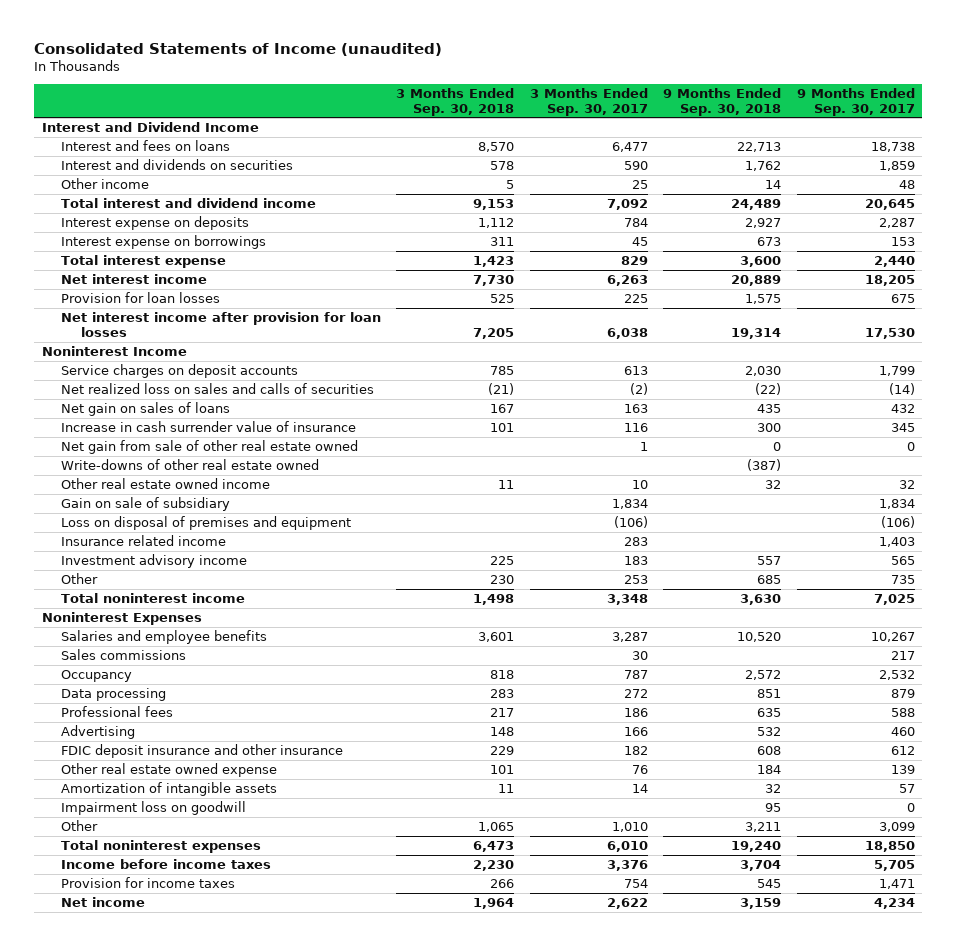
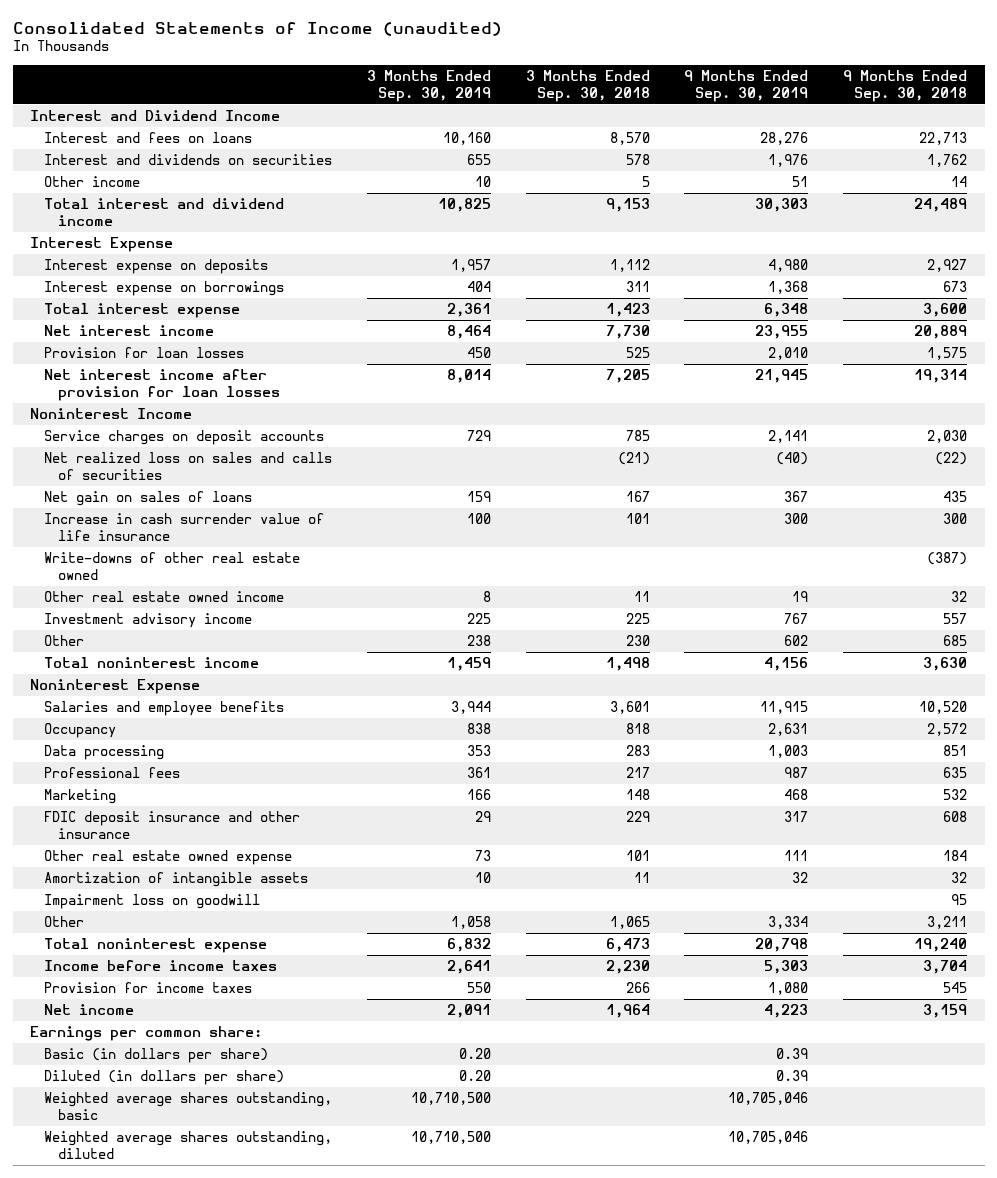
- | 3 Months Ended Sep. 30, 2018 | 3 Months Ended Sep. 30, 2017 | 9 Months Ended Sep. 30, 2018 | 9 Months Ended Sep. 30, 2017
+ | 3 Months Ended Sep. 30, 2019 | 3 Months Ended Sep. 30, 2018 | 9 Months Ended Sep. 30, 2019 | 9 Months Ended Sep. 30, 2018
+ Interest Expense
- Increase in cash surrender value of insurance | 101 | 116 | 300 | 345
- Net gain from sale of other real estate owned | | 1 | 0 | 0
+ Increase in cash surrender value of life insurance | 100 | 101 | 300 | 300
- Gain on sale of subsidiary | | 1,834 | | 1,834
- Loss on disposal of premises and equipment | | (106) | | (106)
- Insurance related income | | 283 | | 1,403
- Noninterest Expenses
+ Noninterest Expense
- Sales commissions | | 30 | | 217
- Advertising | 148 | 166 | 532 | 460
+ Marketing | 166 | 148 | 468 | 532
- Total noninterest expenses | 6,473 | 6,010 | 19,240 | 18,850
+ Total noninterest expense | 6,832 | 6,473 | 20,798 | 19,240
+ Earnings per common share:
+ Basic (in dollars per share) | 0.20 | | 0.39 |
+ Diluted (in dollars per share) | 0.20 | | 0.39 |
+ Weighted average shares outstanding, basic | 10,710,500 | | 10,705,046 |
+ Weighted average shares outstanding, diluted | 10,710,500 | | 10,705,046 |

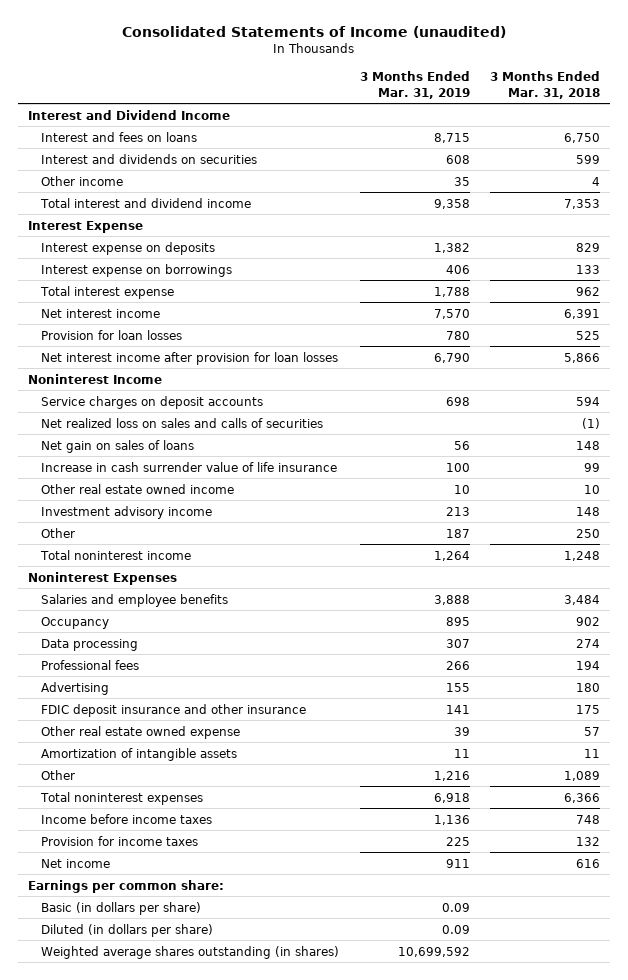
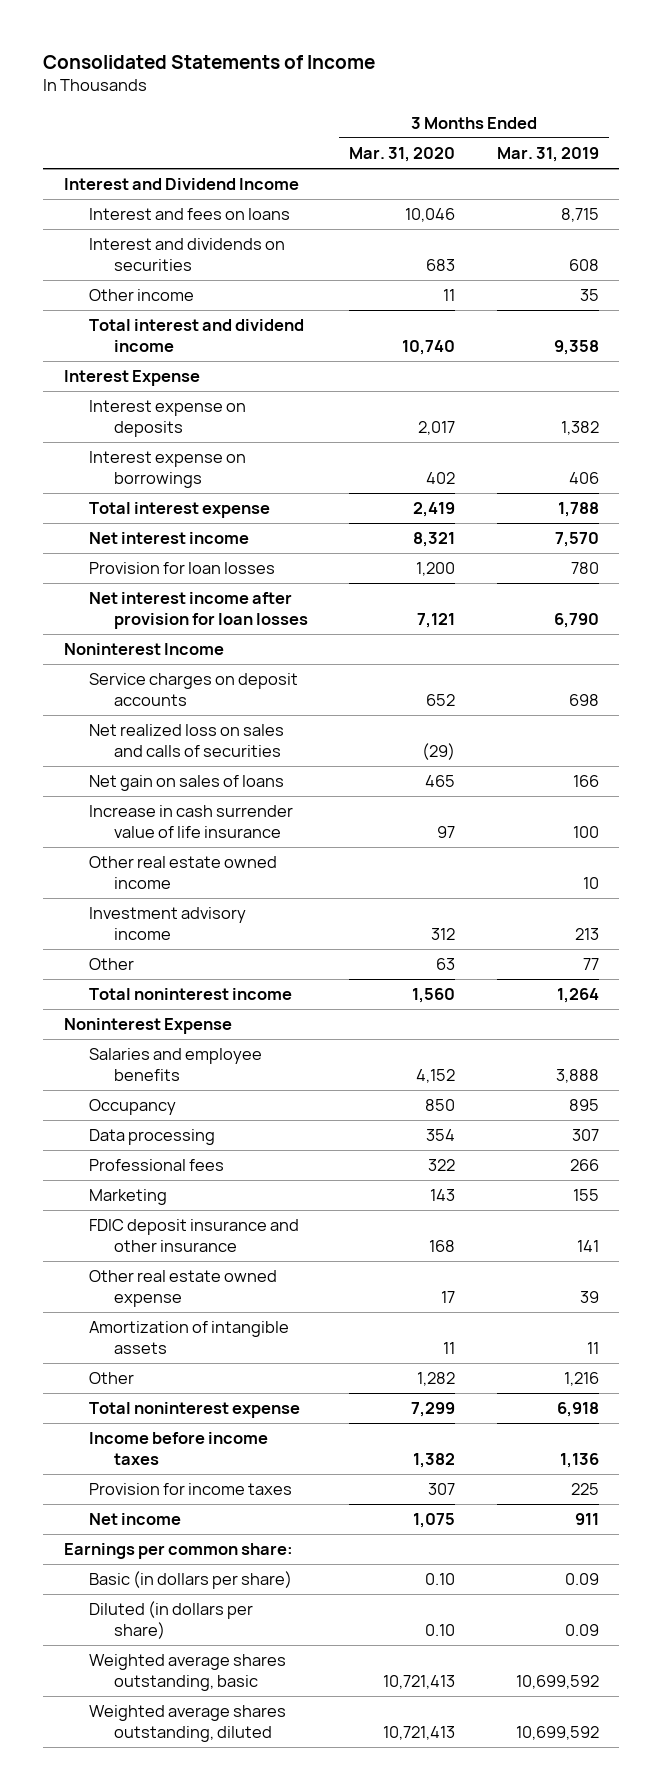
- Consolidated Statements of Income (unaudited)
+ Consolidated Statements of Income
- | 3 Months Ended Mar. 31, 2019 | 3 Months Ended Mar. 31, 2018
+ | 3 Months Ended Mar. 31, 2020 | 3 Months Ended Mar. 31, 2019
- Net gain on sales of loans | 56 | 148
+ Net gain on sales of loans | 465 | 166
- Other | 187 | 250
+ Other | 63 | 77
- Noninterest Expenses
+ Noninterest Expense
- Advertising | 155 | 180
+ Marketing | 143 | 155
- Total noninterest expenses | 6,918 | 6,366
+ Total noninterest expense | 7,299 | 6,918
- Weighted average shares outstanding (in shares) | 10,699,592 |
+ Weighted average shares outstanding, basic | 10,721,413 | 10,699,592
+ Weighted average shares outstanding, diluted | 10,721,413 | 10,699,592

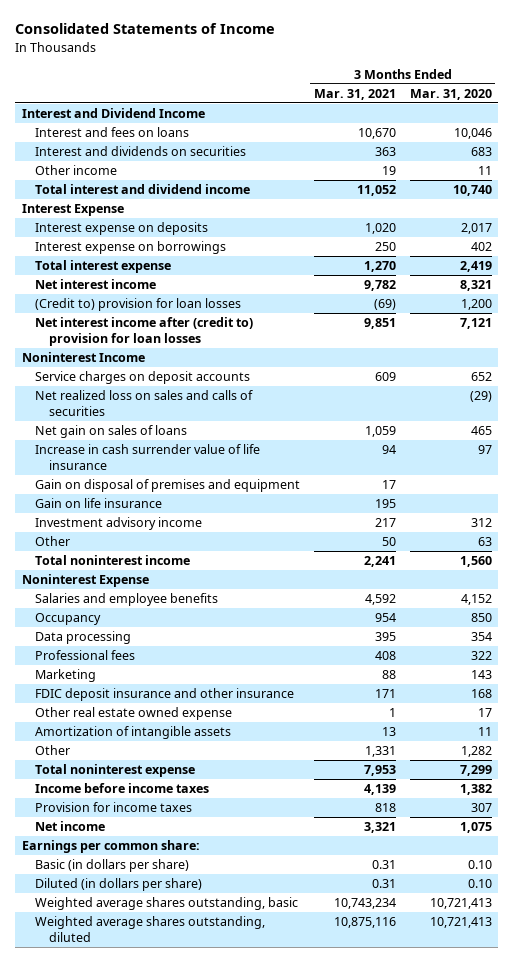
- | 3 Months Ended Mar. 31, 2020 | 3 Months Ended Mar. 31, 2019
+ | 3 Months Ended Mar. 31, 2021 | 3 Months Ended Mar. 31, 2020
- Provision for loan losses | 1,200 | 780
- Net interest income after provision for loan losses | 7,121 | 6,790
+ (Credit to) provision for loan losses | (69) | 1,200
+ Net interest income after (credit to) provision for loan losses | 9,851 | 7,121
- Other real estate owned income | | 10
+ Gain on disposal of premises and equipment | 17 |
+ Gain on life insurance | 195 |

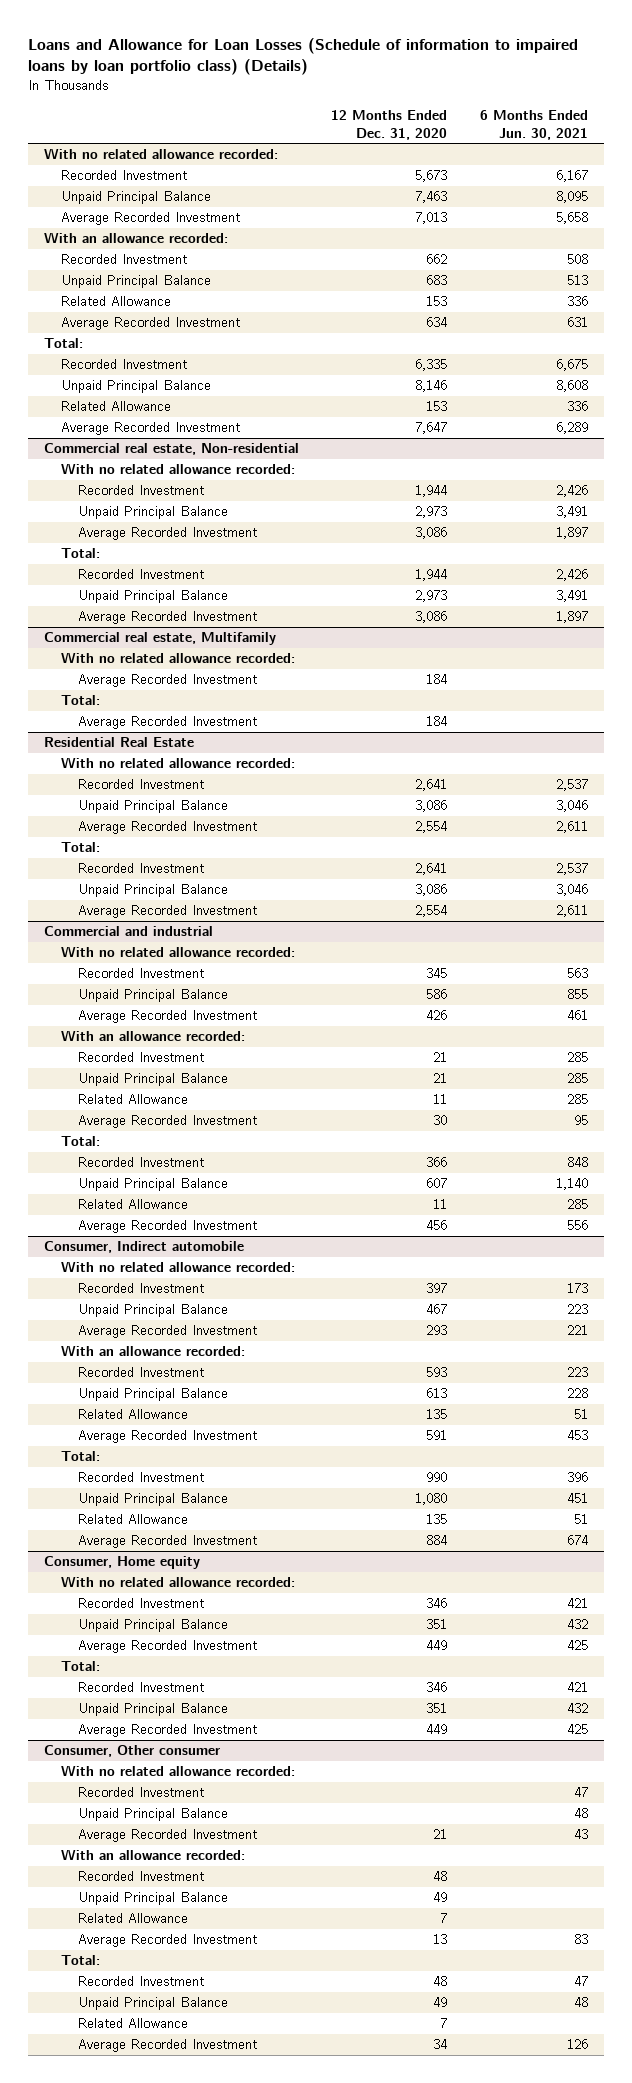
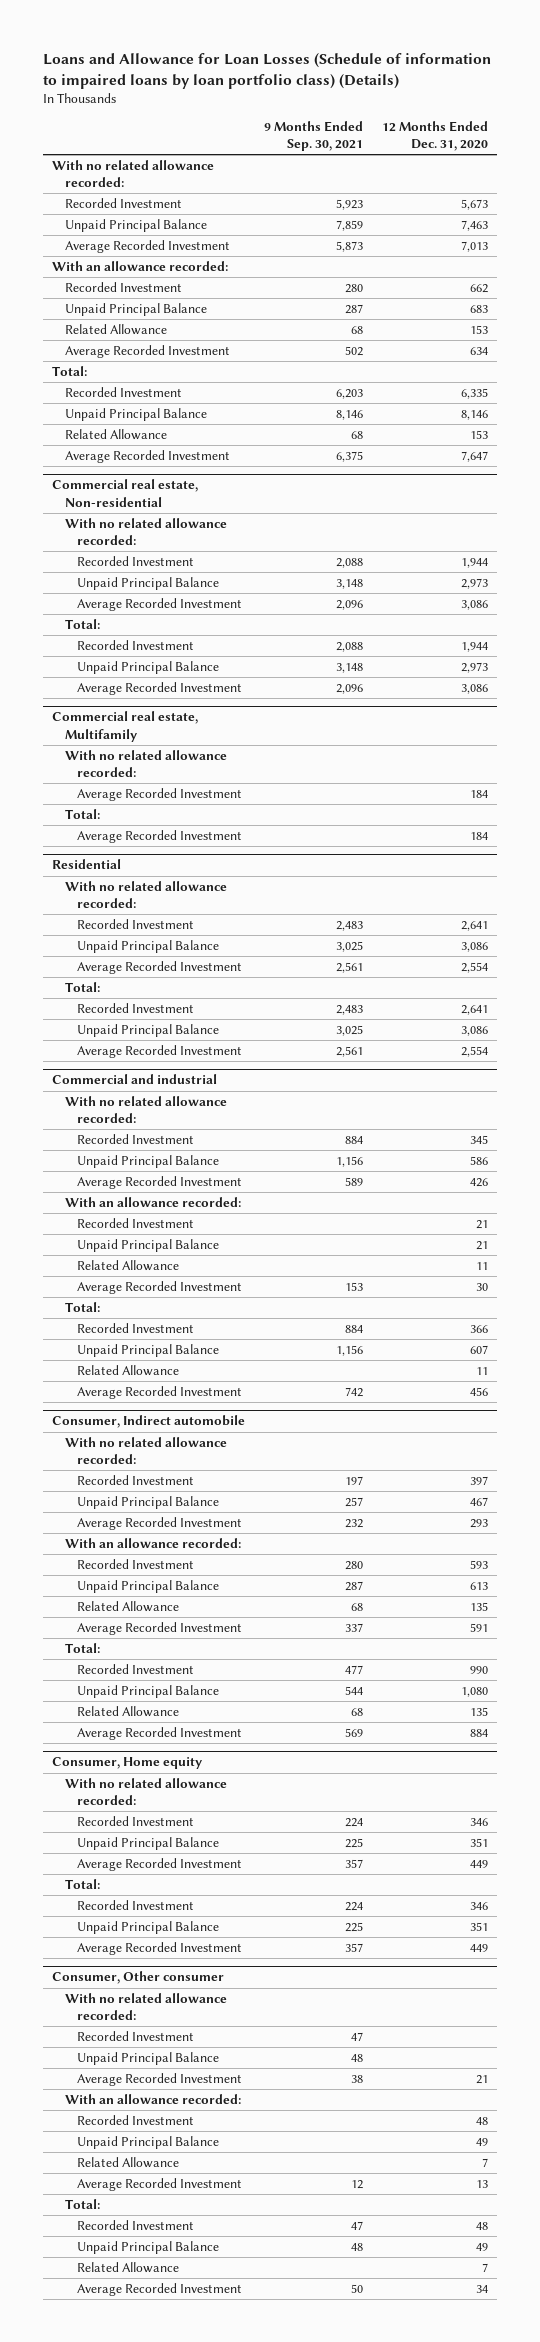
- | 12 Months Ended Dec. 31, 2020 | 6 Months Ended Jun. 30, 2021
+ | 9 Months Ended Sep. 30, 2021 | 12 Months Ended Dec. 31, 2020
- Residential Real Estate
+ Residential

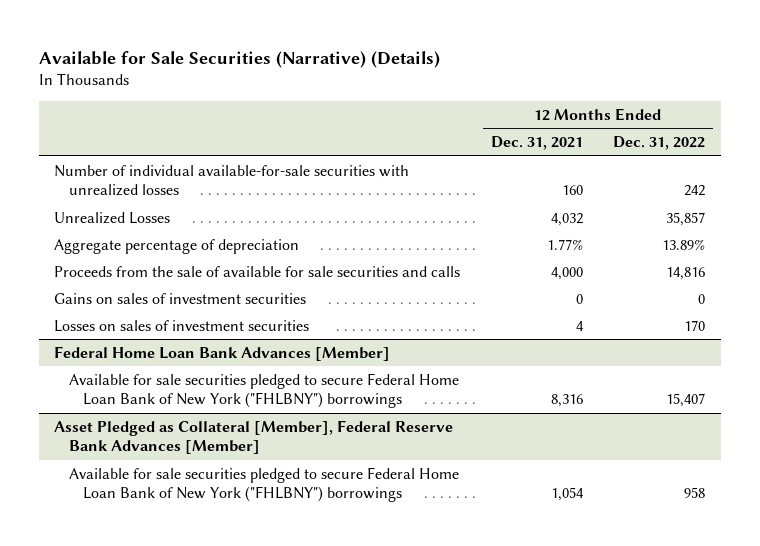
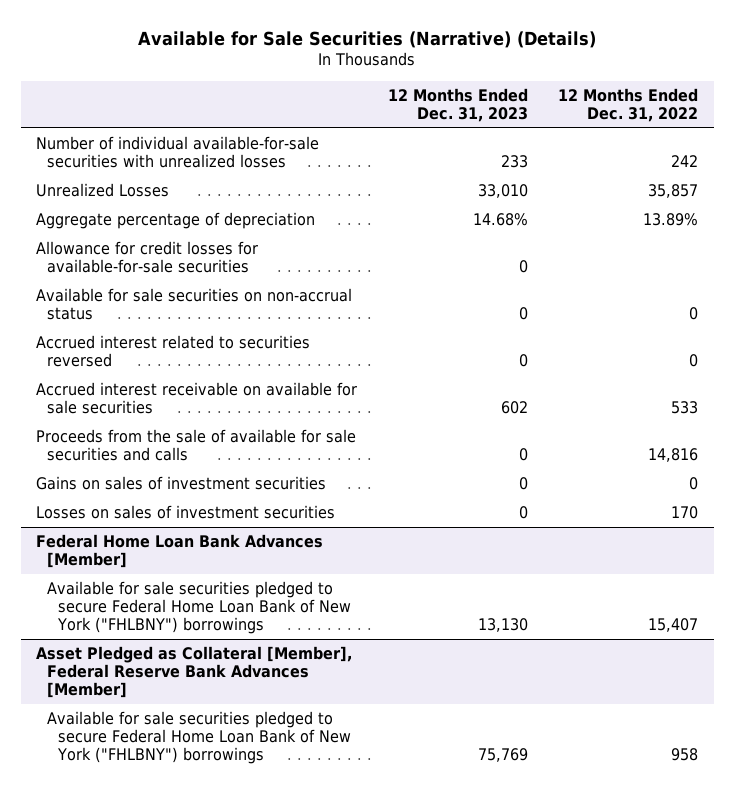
- | 12 Months Ended Dec. 31, 2021 | 12 Months Ended Dec. 31, 2022
+ | 12 Months Ended Dec. 31, 2023 | 12 Months Ended Dec. 31, 2022
+ Allowance for credit losses for available-for-sale securities | 0 |
+ Available for sale securities on non-accrual status | 0 | 0
+ Accrued interest related to securities reversed | 0 | 0
+ Accrued interest receivable on available for sale securities | 602 | 533

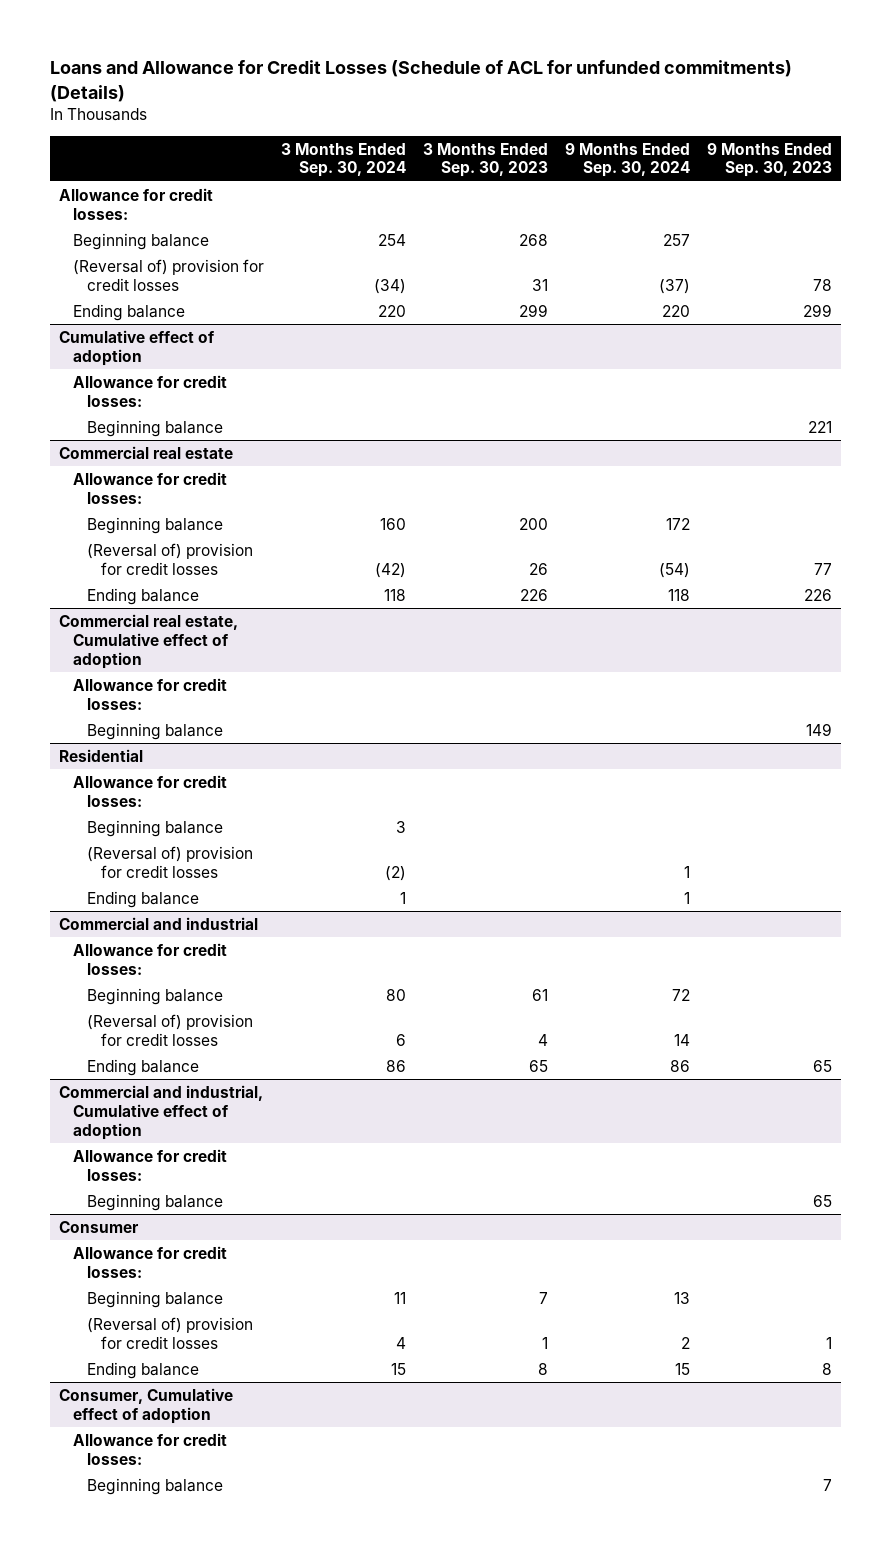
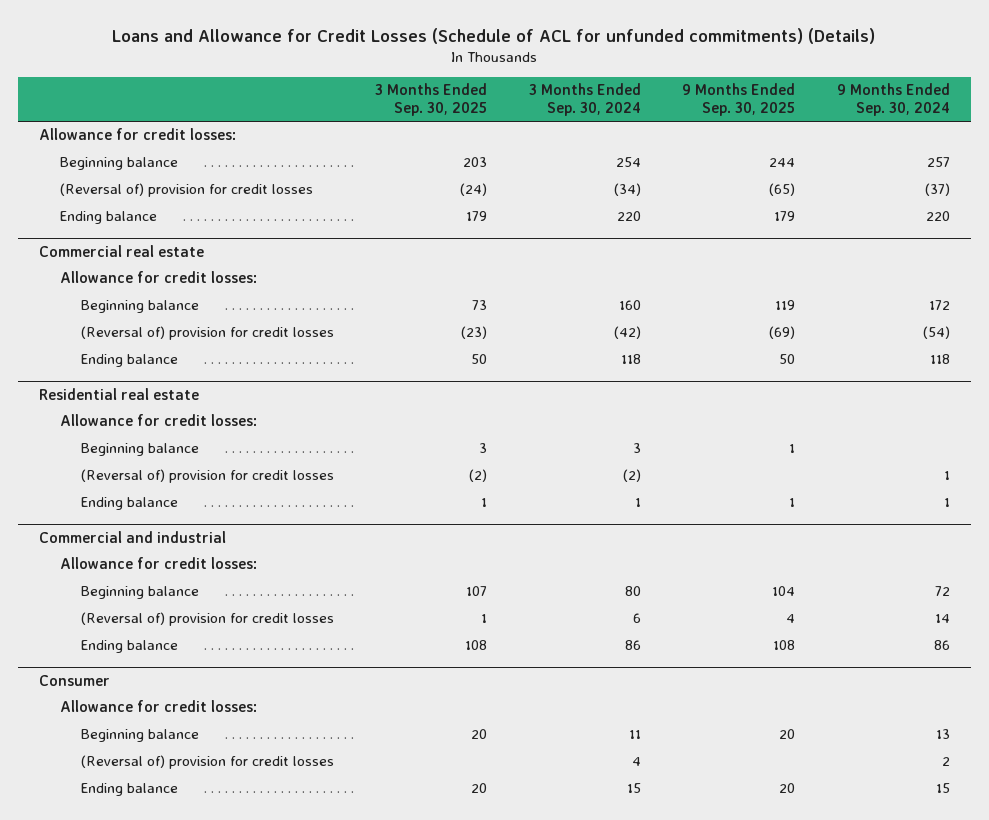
- | 3 Months Ended Sep. 30, 2024 | 3 Months Ended Sep. 30, 2023 | 9 Months Ended Sep. 30, 2024 | 9 Months Ended Sep. 30, 2023
+ | 3 Months Ended Sep. 30, 2025 | 3 Months Ended Sep. 30, 2024 | 9 Months Ended Sep. 30, 2025 | 9 Months Ended Sep. 30, 2024
- Cumulative effect of adoption
- Allowance for credit losses:
- Beginning balance | | | | 221
- Commercial real estate, Cumulative effect of adoption
- Allowance for credit losses:
- Beginning balance | | | | 149
- Residential
+ Residential real estate
- Commercial and industrial, Cumulative effect of adoption
- Allowance for credit losses:
- Beginning balance | | | | 65
- Consumer, Cumulative effect of adoption
- Allowance for credit losses:
- Beginning balance | | | | 7

